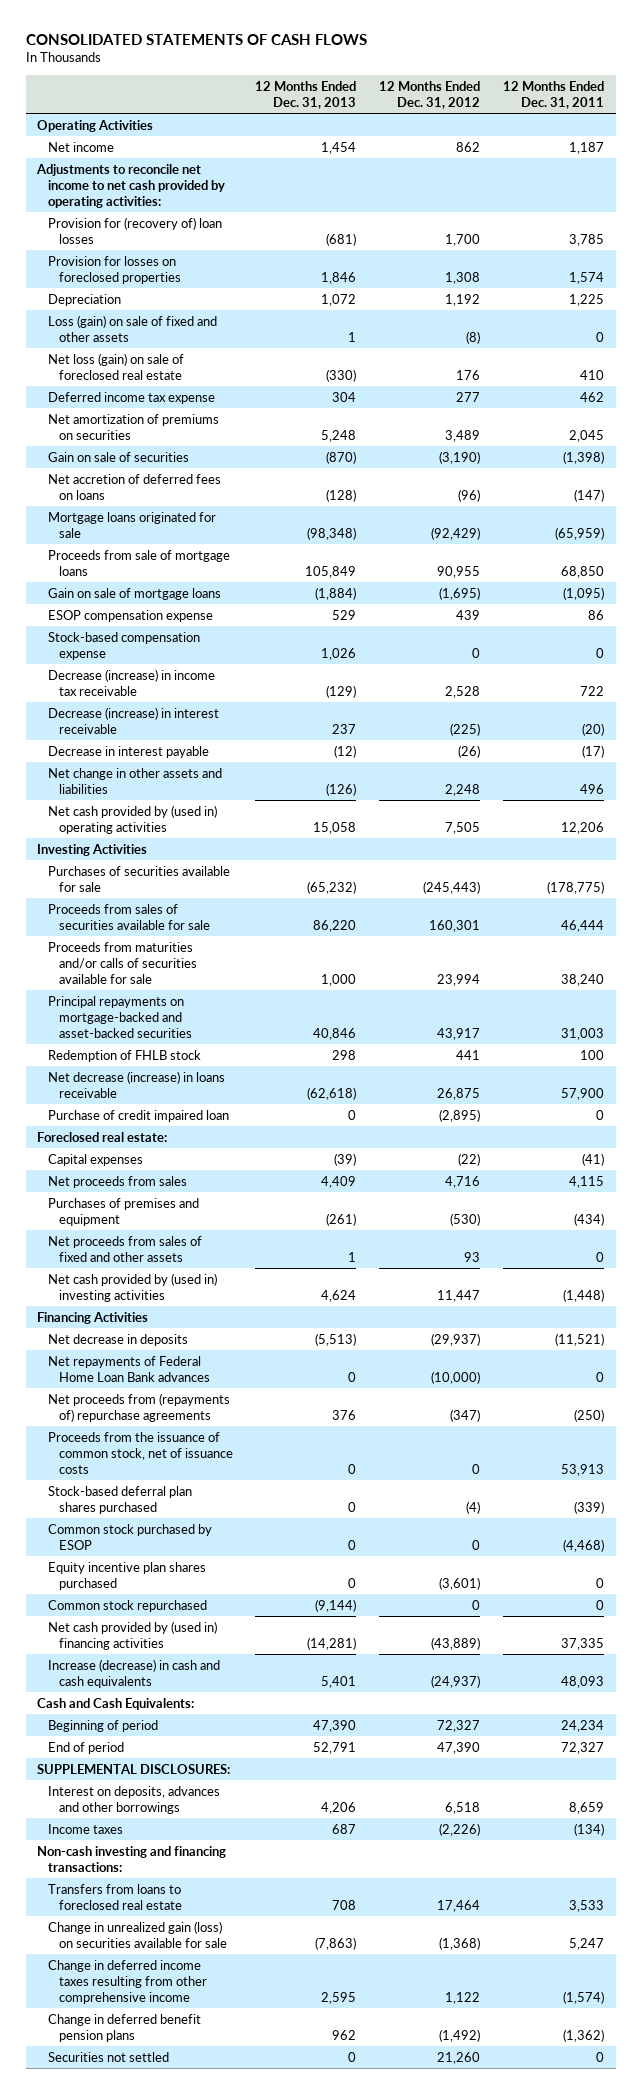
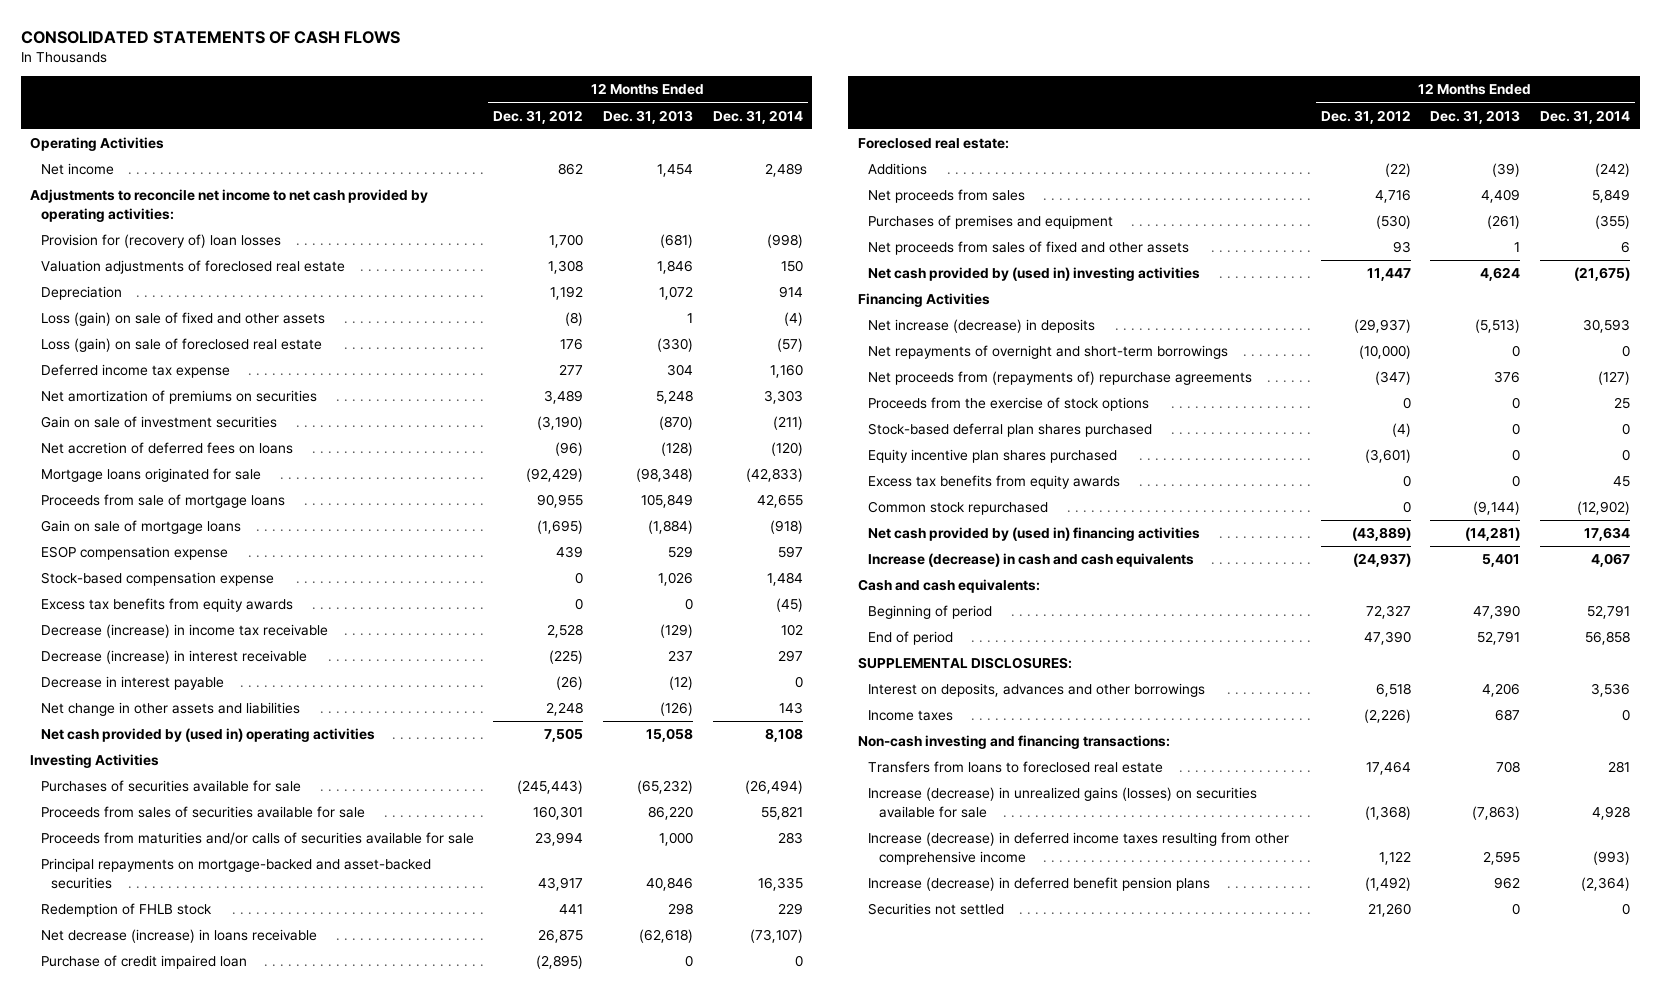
- | 12 Months Ended Dec. 31, 2013 | 12 Months Ended Dec. 31, 2012 | 12 Months Ended Dec. 31, 2011
+ | 12 Months Ended Dec. 31, 2012 | 12 Months Ended Dec. 31, 2013 | 12 Months Ended Dec. 31, 2014
- Provision for losses on foreclosed properties | 1,846 | 1,308 | 1,574
+ Valuation adjustments of foreclosed real estate | 1,308 | 1,846 | 150
- Net loss (gain) on sale of foreclosed real estate | (330) | 176 | 410
+ Loss (gain) on sale of foreclosed real estate | 176 | (330) | (57)
- Gain on sale of securities | (870) | (3,190) | (1,398)
+ Gain on sale of investment securities | (3,190) | (870) | (211)
+ Excess tax benefits from equity awards | 0 | 0 | (45)
- Capital expenses | (39) | (22) | (41)
+ Additions | (22) | (39) | (242)
- Net decrease in deposits | (5,513) | (29,937) | (11,521)
- Net repayments of Federal Home Loan Bank advances | 0 | (10,000) | 0
+ Net increase (decrease) in deposits | (29,937) | (5,513) | 30,593
+ Net repayments of overnight and short-term borrowings | (10,000) | 0 | 0
- Proceeds from the issuance of common stock, net of issuance costs | 0 | 0 | 53,913
+ Proceeds from the exercise of stock options | 0 | 0 | 25
- Common stock purchased by ESOP | 0 | 0 | (4,468)
+ Excess tax benefits from equity awards | 0 | 0 | 45
- Cash and Cash Equivalents:
+ Cash and cash equivalents:
- Change in unrealized gain (loss) on securities available for sale | (7,863) | (1,368) | 5,247
- Change in deferred income taxes resulting from other comprehensive income | 2,595 | 1,122 | (1,574)
- Change in deferred benefit pension plans | 962 | (1,492) | (1,362)
+ Increase (decrease) in unrealized gains (losses) on securities available for sale | (1,368) | (7,863) | 4,928
+ Increase (decrease) in deferred income taxes resulting from other comprehensive income | 1,122 | 2,595 | (993)
+ Increase (decrease) in deferred benefit pension plans | (1,492) | 962 | (2,364)

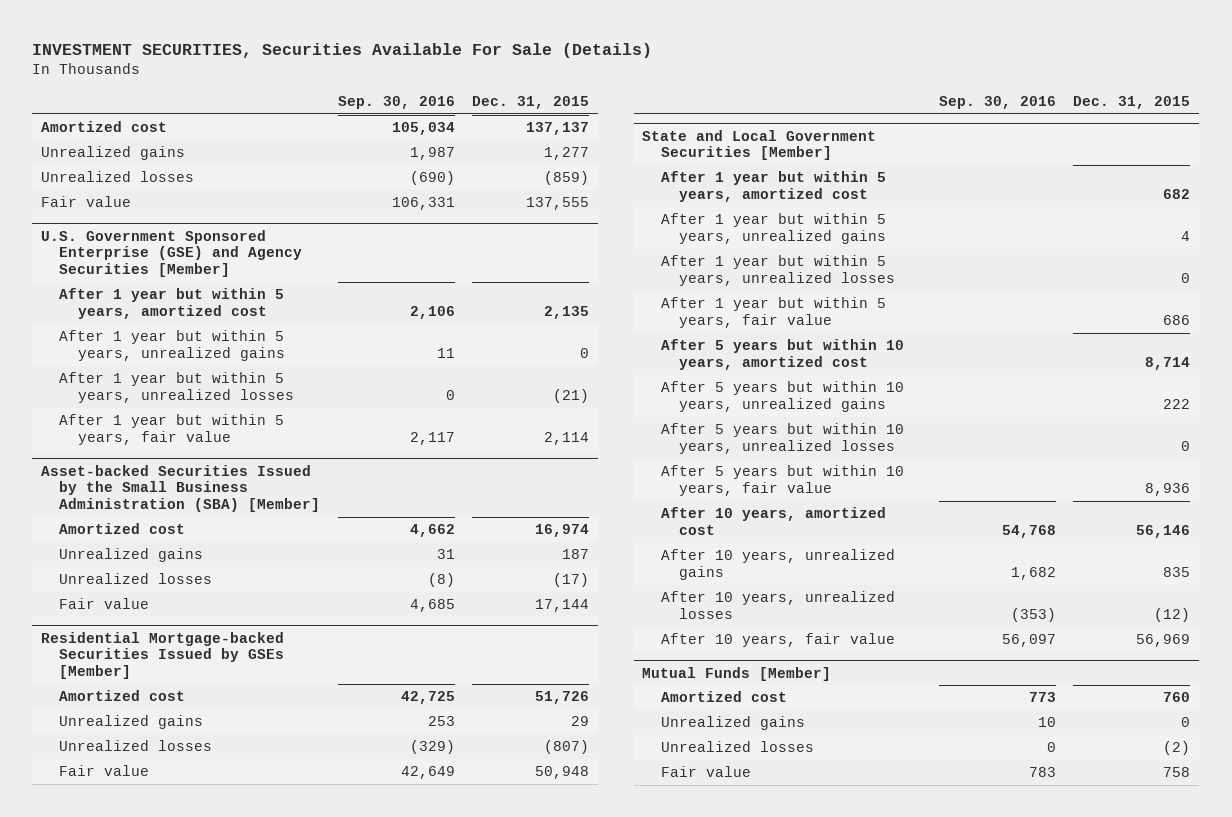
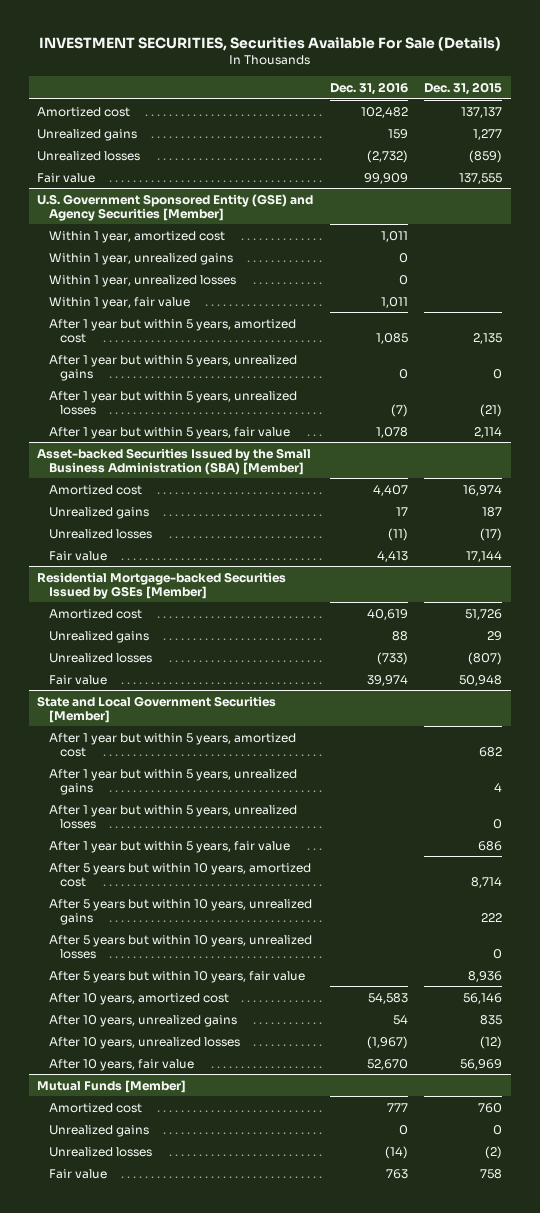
- | Sep. 30, 2016 | Dec. 31, 2015
+ | Dec. 31, 2016 | Dec. 31, 2015
- U.S. Government Sponsored Enterprise (GSE) and Agency Securities [Member]
+ U.S. Government Sponsored Entity (GSE) and Agency Securities [Member]
+ Within 1 year, amortized cost | 1,011 |
+ Within 1 year, unrealized gains | 0 |
+ Within 1 year, unrealized losses | 0 |
+ Within 1 year, fair value | 1,011 |

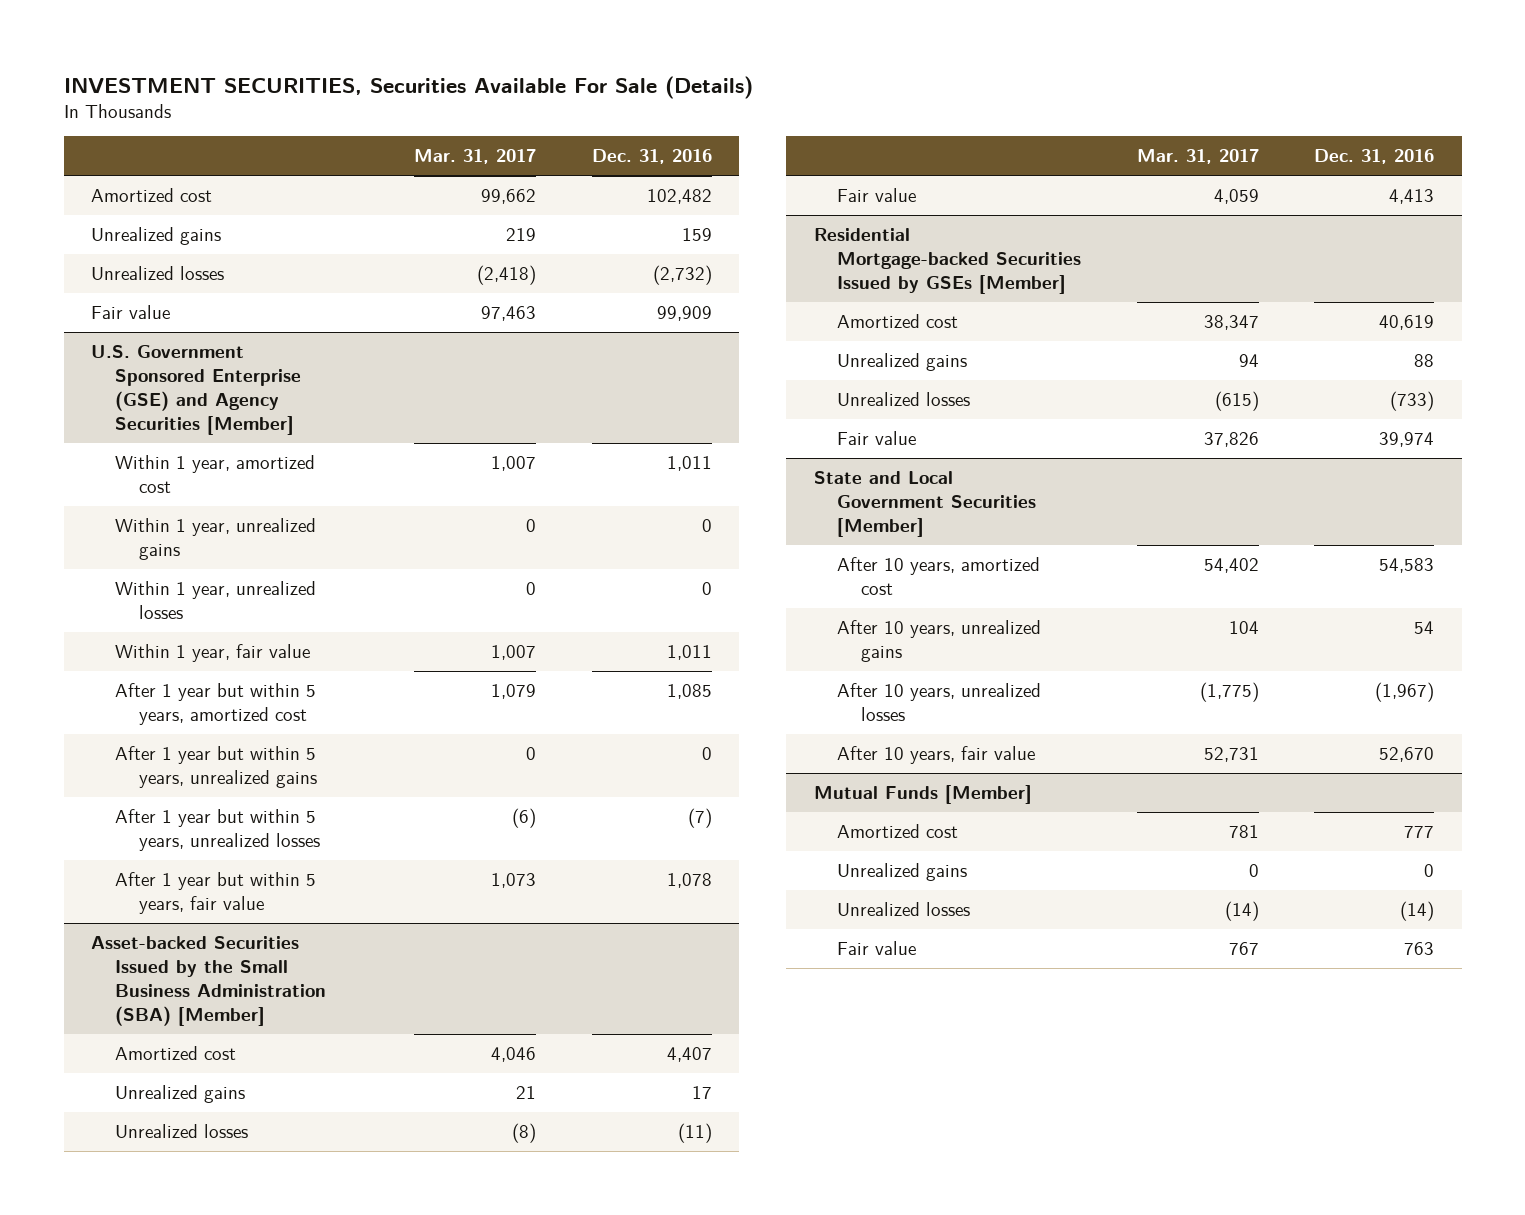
- | Dec. 31, 2016 | Dec. 31, 2015
+ | Mar. 31, 2017 | Dec. 31, 2016
- U.S. Government Sponsored Entity (GSE) and Agency Securities [Member]
+ U.S. Government Sponsored Enterprise (GSE) and Agency Securities [Member]
@ State and Local Government Securities [Member]
- After 1 year but within 5 years, amortized cost | | 682
- After 1 year but within 5 years, unrealized gains | | 4
- After 1 year but within 5 years, unrealized losses | | 0
- After 1 year but within 5 years, fair value | | 686
- After 5 years but within 10 years, amortized cost | | 8,714
- After 5 years but within 10 years, unrealized gains | | 222
- After 5 years but within 10 years, unrealized losses | | 0
- After 5 years but within 10 years, fair value | | 8,936

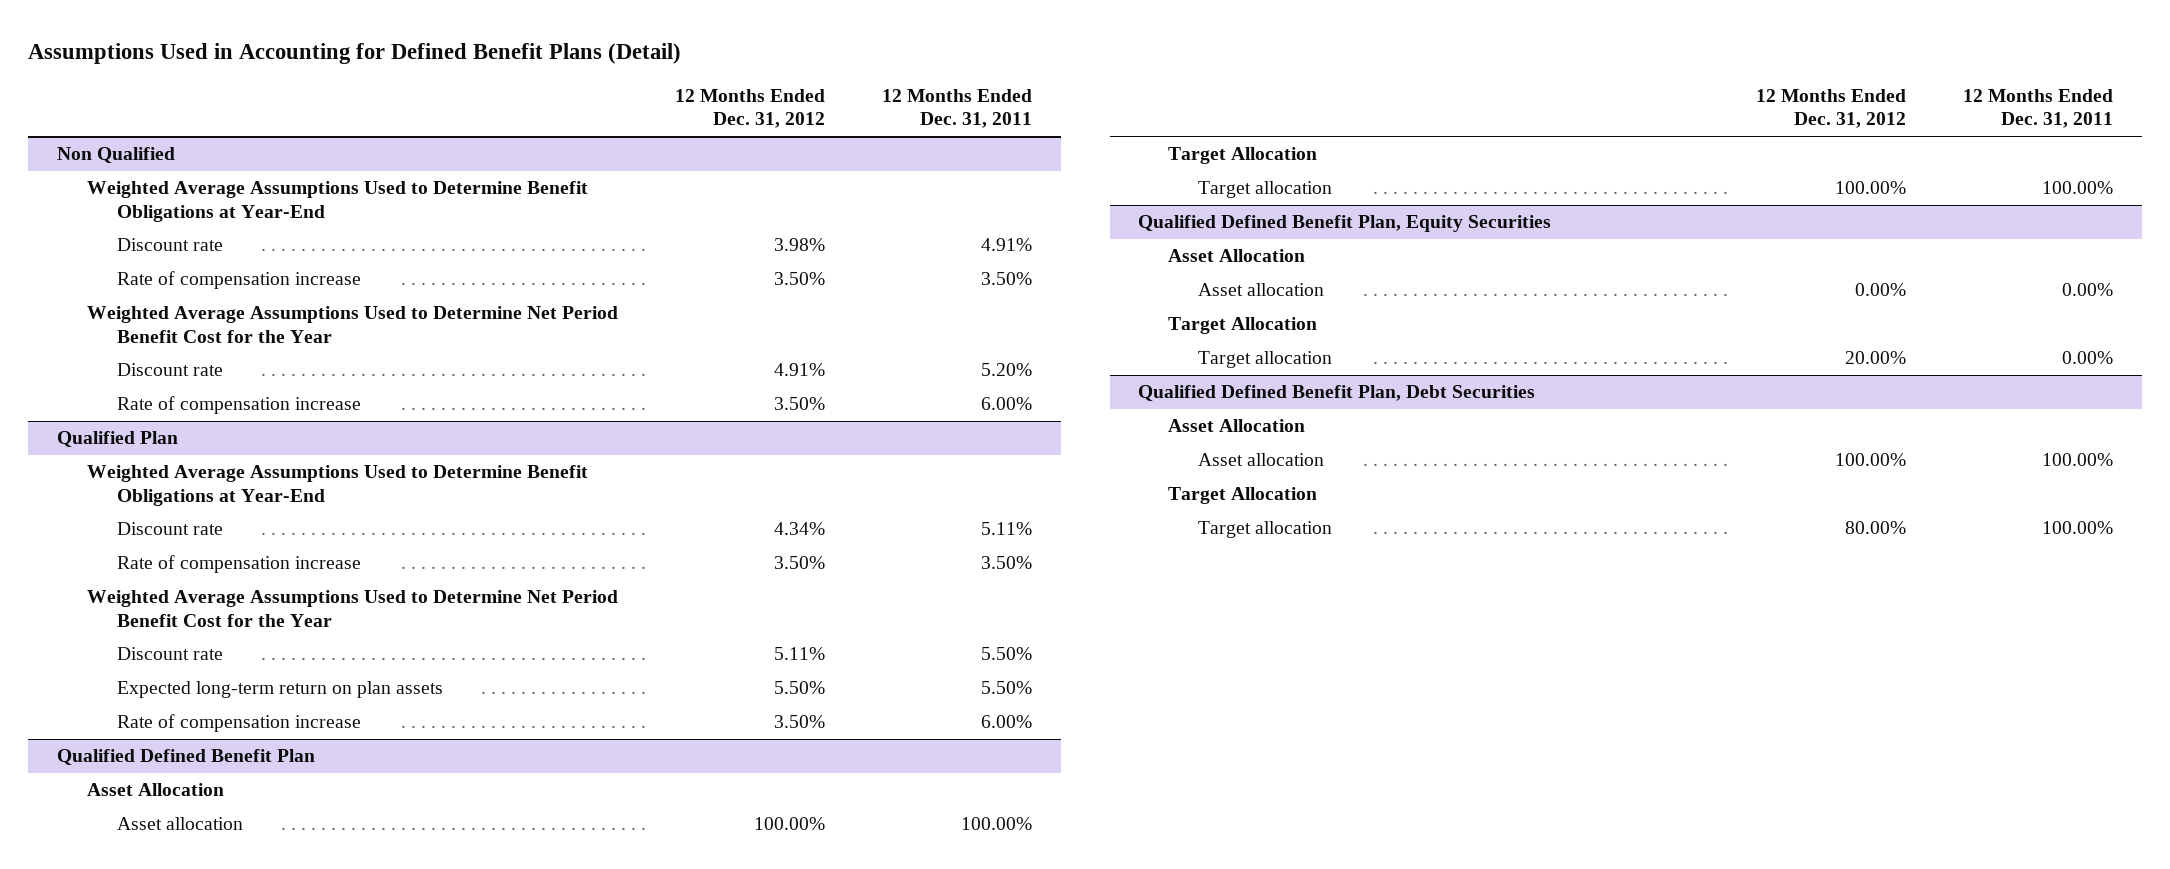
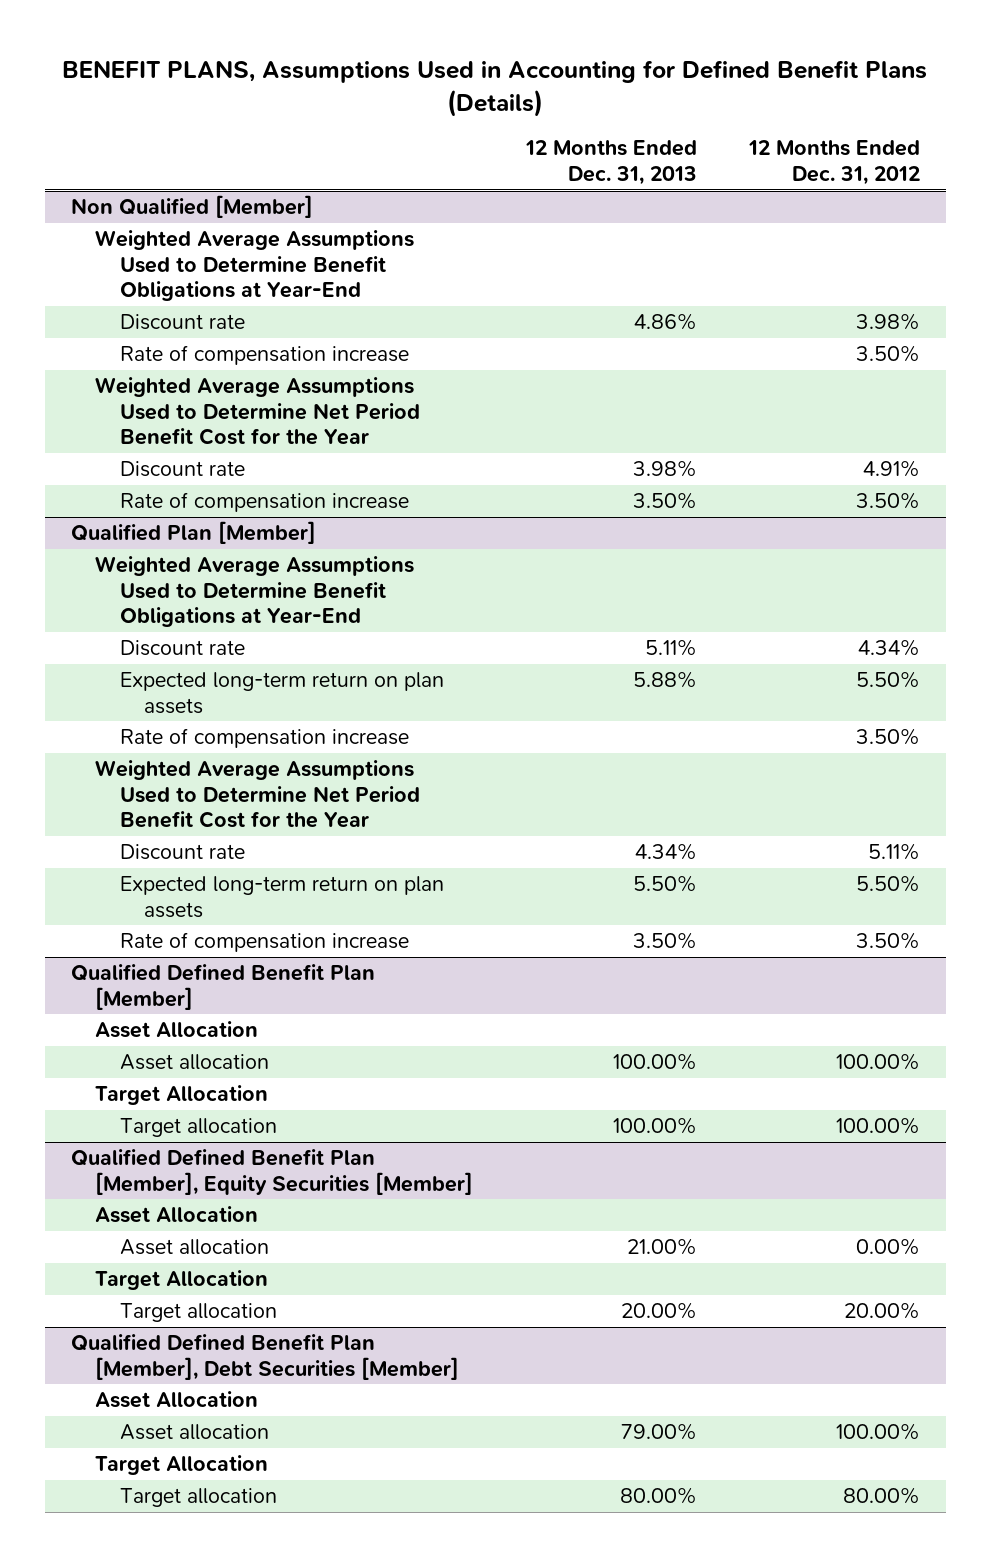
- Assumptions Used in Accounting for Defined Benefit Plans (Detail)
+ BENEFIT PLANS, Assumptions Used in Accounting for Defined Benefit Plans (Details)
- | 12 Months Ended Dec. 31, 2012 | 12 Months Ended Dec. 31, 2011
+ | 12 Months Ended Dec. 31, 2013 | 12 Months Ended Dec. 31, 2012
- Non Qualified
+ Non Qualified [Member]
- Qualified Plan
+ Qualified Plan [Member]
+ Expected long-term return on plan assets | 5.88% | 5.50%
- Qualified Defined Benefit Plan
+ Qualified Defined Benefit Plan [Member]
- Qualified Defined Benefit Plan, Equity Securities
+ Qualified Defined Benefit Plan [Member], Equity Securities [Member]
- Qualified Defined Benefit Plan, Debt Securities
+ Qualified Defined Benefit Plan [Member], Debt Securities [Member]

